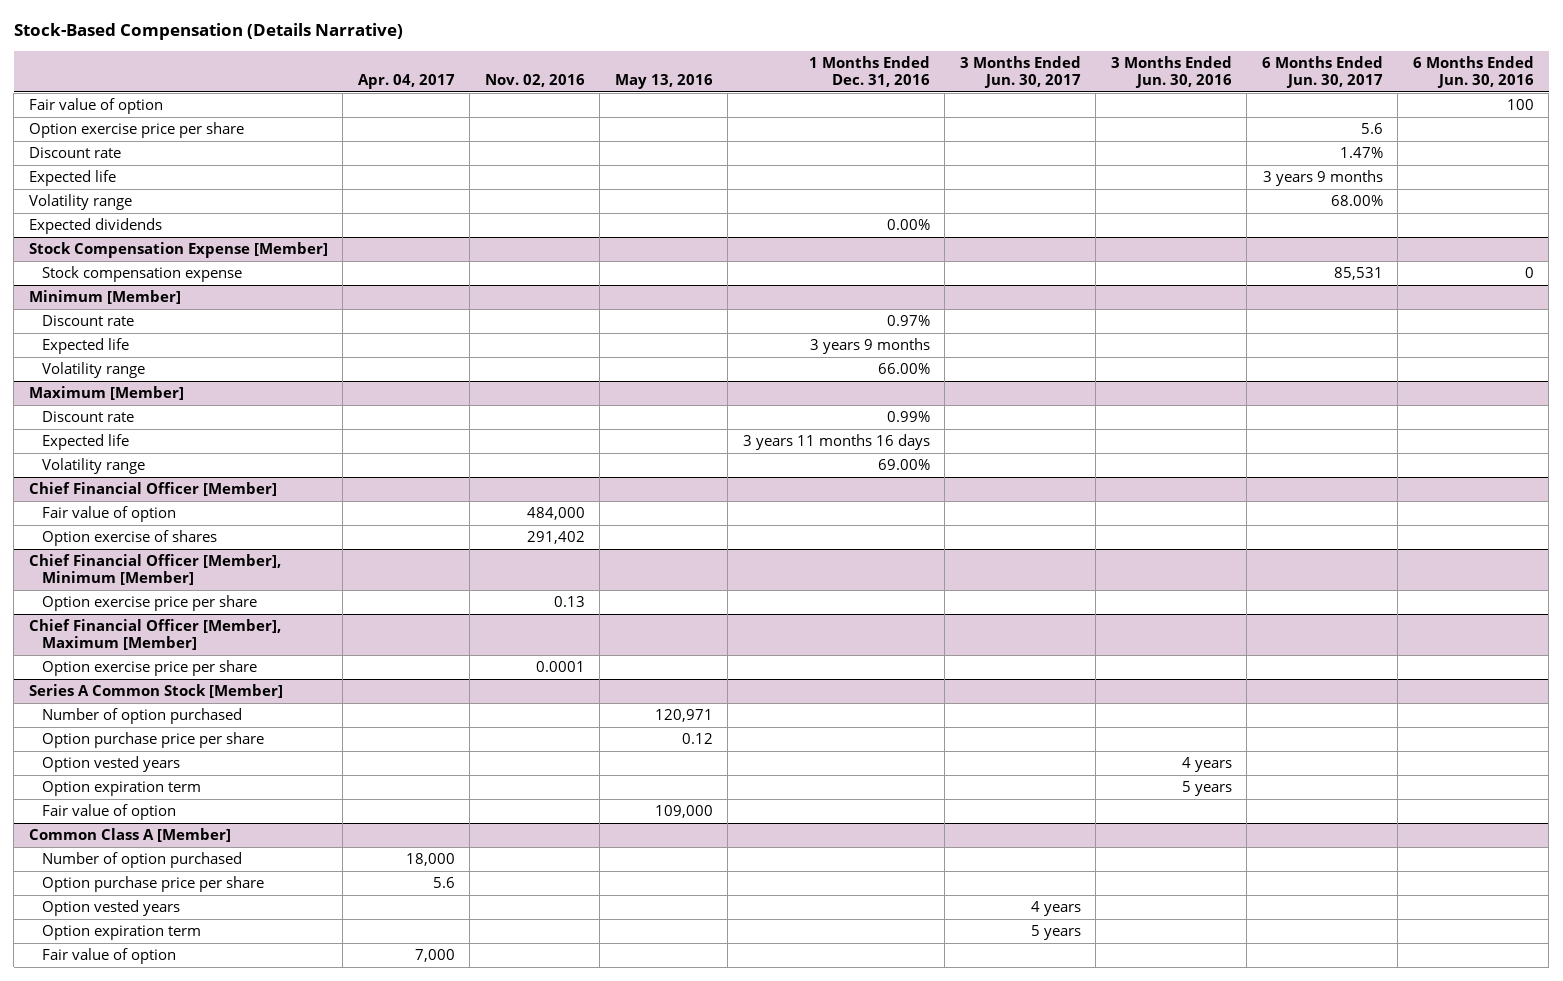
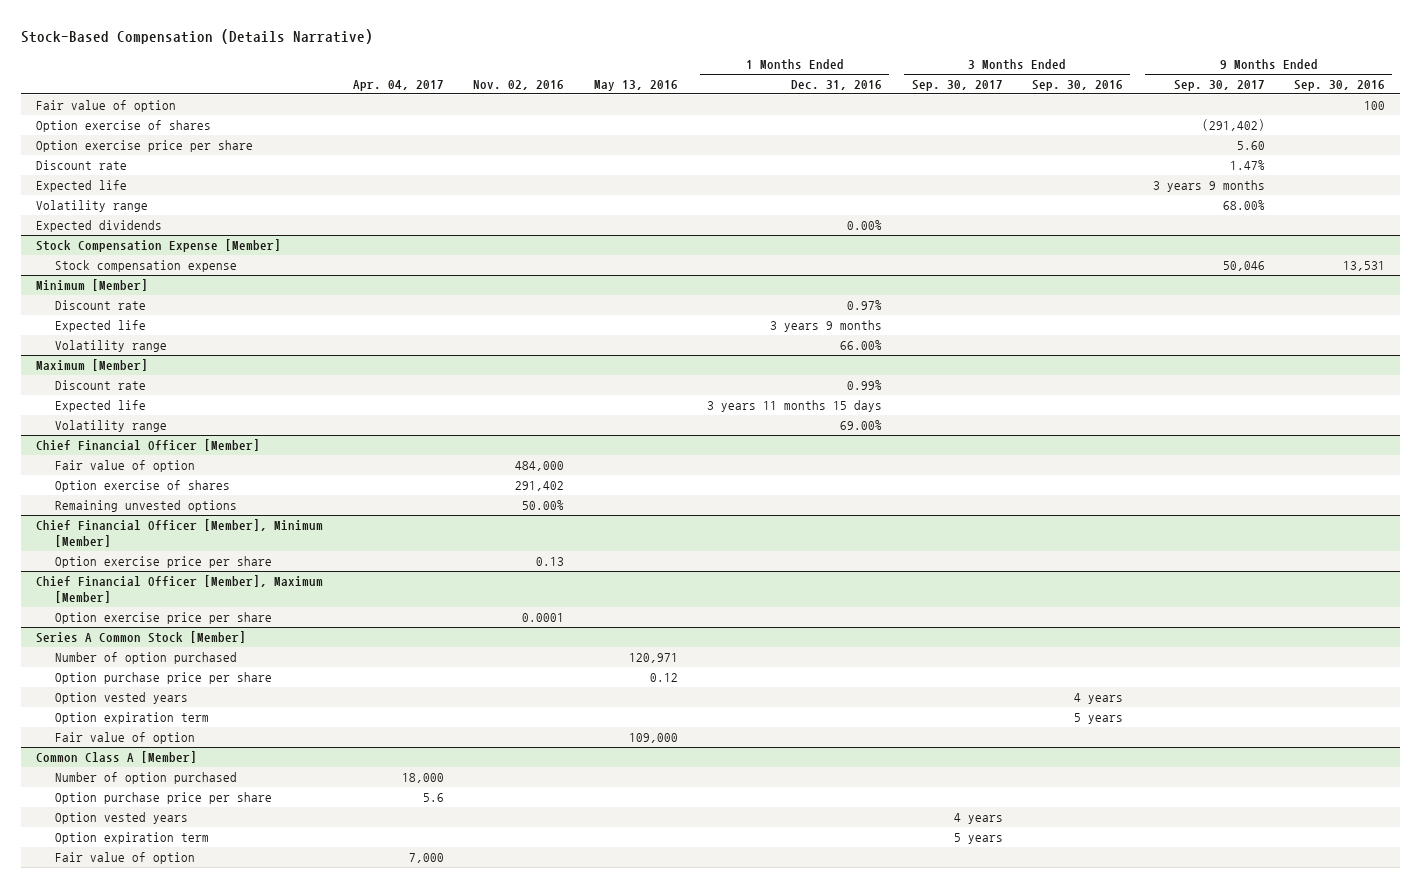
- | Apr. 04, 2017 | Nov. 02, 2016 | May 13, 2016 | 1 Months Ended Dec. 31, 2016 | 3 Months Ended Jun. 30, 2017 | 3 Months Ended Jun. 30, 2016 | 6 Months Ended Jun. 30, 2017 | 6 Months Ended Jun. 30, 2016
+ | Apr. 04, 2017 | Nov. 02, 2016 | May 13, 2016 | 1 Months Ended Dec. 31, 2016 | 3 Months Ended Sep. 30, 2017 | 3 Months Ended Sep. 30, 2016 | 9 Months Ended Sep. 30, 2017 | 9 Months Ended Sep. 30, 2016
+ Option exercise of shares | | | | | | | (291,402) |
@ Maximum [Member]
- Expected life | | | | 3 years 11 months 16 days | | | |
+ Expected life | | | | 3 years 11 months 15 days | | | |
@ Chief Financial Officer [Member]
+ Remaining unvested options | | 50.00% | | | | | |

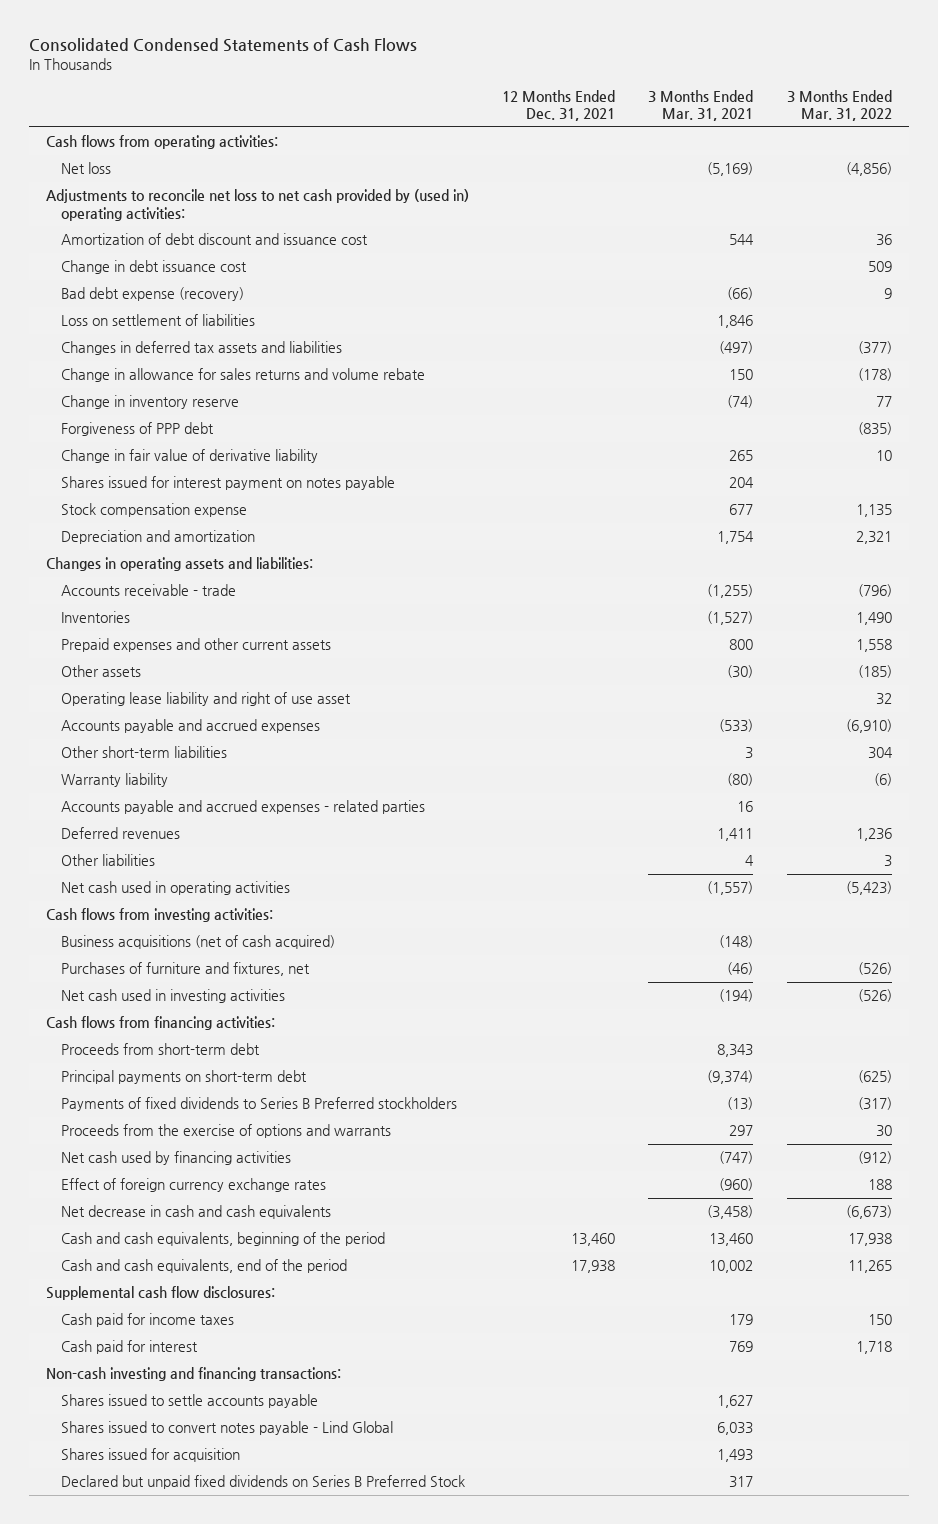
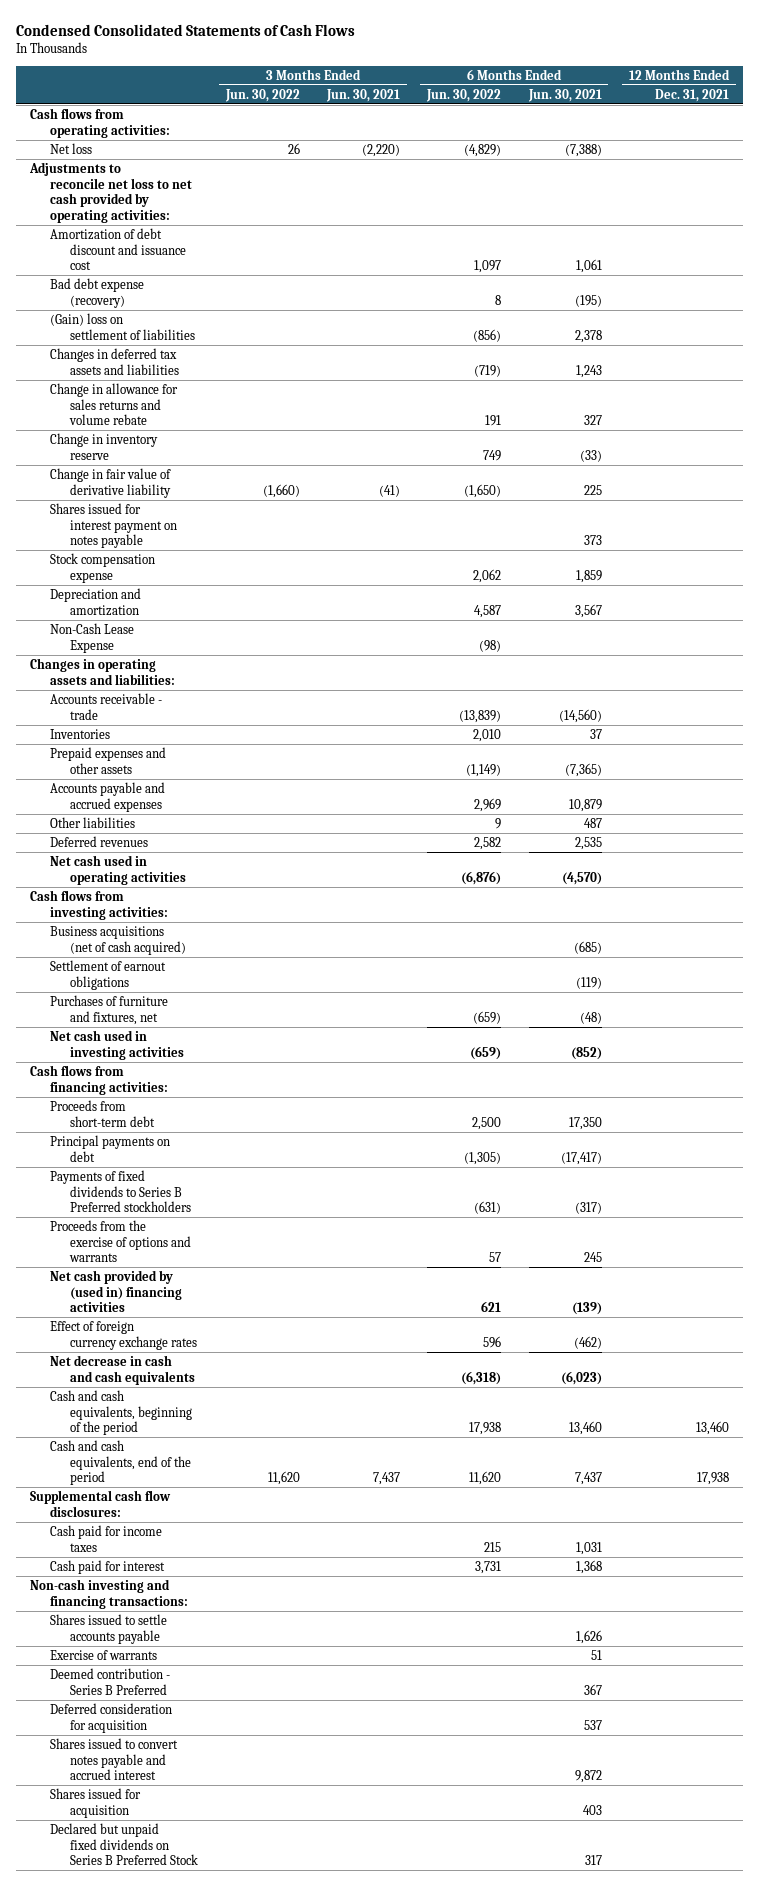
- Consolidated Condensed Statements of Cash Flows
+ Condensed Consolidated Statements of Cash Flows
- | 12 Months Ended Dec. 31, 2021 | 3 Months Ended Mar. 31, 2021 | 3 Months Ended Mar. 31, 2022
+ | 3 Months Ended Jun. 30, 2022 | 3 Months Ended Jun. 30, 2021 | 6 Months Ended Jun. 30, 2022 | 6 Months Ended Jun. 30, 2021 | 12 Months Ended Dec. 31, 2021
- Adjustments to reconcile net loss to net cash provided by (used in) operating activities:
+ Adjustments to reconcile net loss to net cash provided by operating activities:
- Change in debt issuance cost | | | 509
- Loss on settlement of liabilities | | 1,846 |
+ (Gain) loss on settlement of liabilities | | | (856) | 2,378 |
- Forgiveness of PPP debt | | | (835)
+ Non-Cash Lease Expense | | | (98) | |
- Prepaid expenses and other current assets | | 800 | 1,558
- Other assets | | (30) | (185)
- Operating lease liability and right of use asset | | | 32
+ Prepaid expenses and other assets | | | (1,149) | (7,365) |
- Other short-term liabilities | | 3 | 304
- Warranty liability | | (80) | (6)
- Accounts payable and accrued expenses - related parties | | 16 |
moved down: Deferred revenues | | | 2,582 | 2,535 |
+ Settlement of earnout obligations | | | | (119) |
- Principal payments on short-term debt | | (9,374) | (625)
+ Principal payments on debt | | | (1,305) | (17,417) |
- Net cash used by financing activities | | (747) | (912)
+ Net cash provided by (used in) financing activities | | | 621 | (139) |
- Shares issued to convert notes payable - Lind Global | | 6,033 |
+ Exercise of warrants | | | | 51 |
+ Deemed contribution - Series B Preferred | | | | 367 |
+ Deferred consideration for acquisition | | | | 537 |
+ Shares issued to convert notes payable and accrued interest | | | | 9,872 |

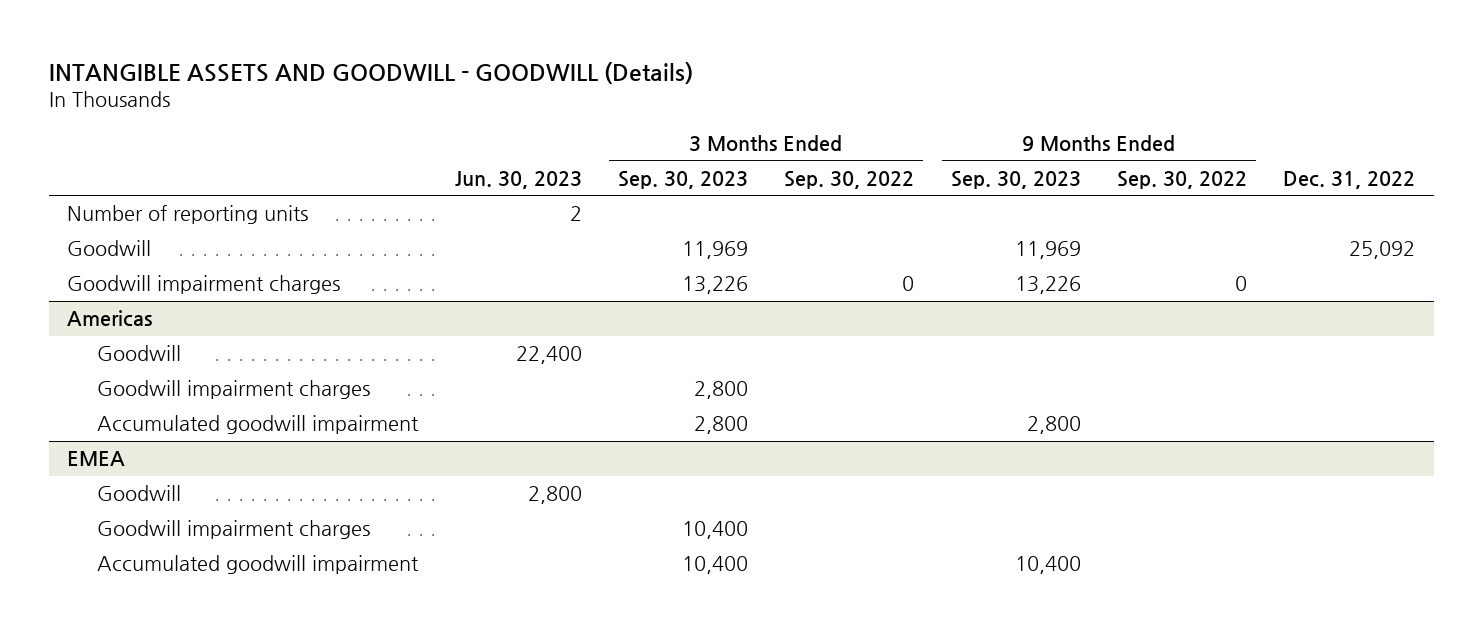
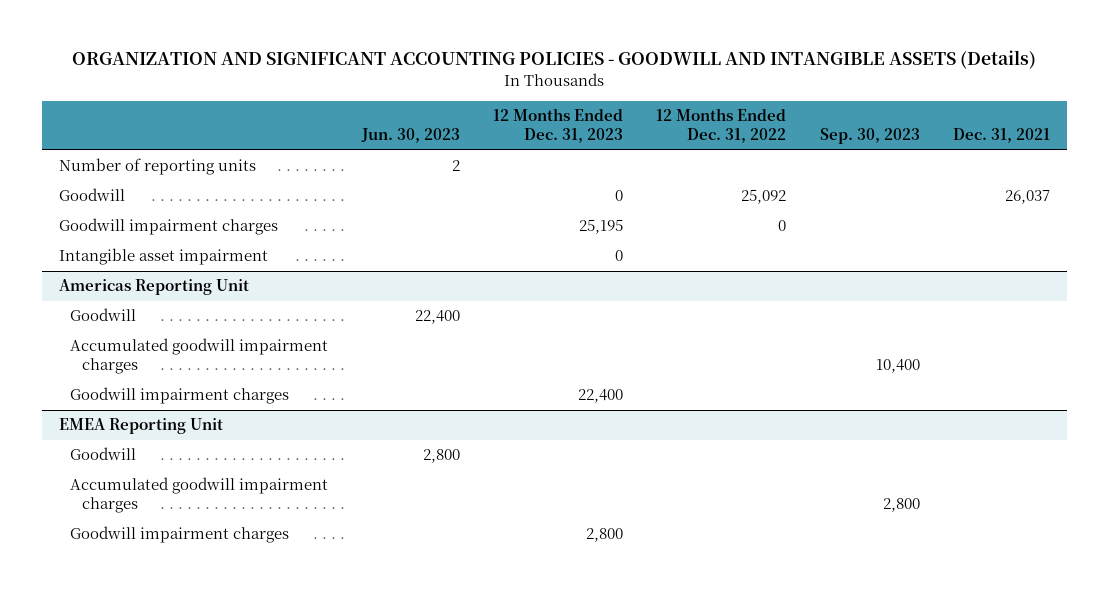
- INTANGIBLE ASSETS AND GOODWILL - GOODWILL (Details)
+ ORGANIZATION AND SIGNIFICANT ACCOUNTING POLICIES - GOODWILL AND INTANGIBLE ASSETS (Details)
- | Jun. 30, 2023 | 3 Months Ended Sep. 30, 2023 | 3 Months Ended Sep. 30, 2022 | 9 Months Ended Sep. 30, 2023 | 9 Months Ended Sep. 30, 2022 | Dec. 31, 2022
+ | Jun. 30, 2023 | 12 Months Ended Dec. 31, 2023 | 12 Months Ended Dec. 31, 2022 | Sep. 30, 2023 | Dec. 31, 2021
- Americas
+ Intangible asset impairment | | 0 | | |
+ Americas Reporting Unit
+ Accumulated goodwill impairment charges | | | | 10,400 |
- Accumulated goodwill impairment | | 2,800 | | 2,800 | |
- EMEA
+ EMEA Reporting Unit
+ Accumulated goodwill impairment charges | | | | 2,800 |
- Accumulated goodwill impairment | | 10,400 | | 10,400 | |

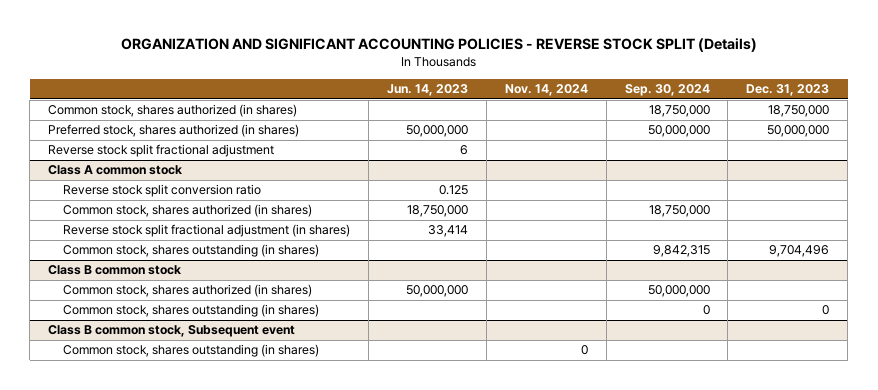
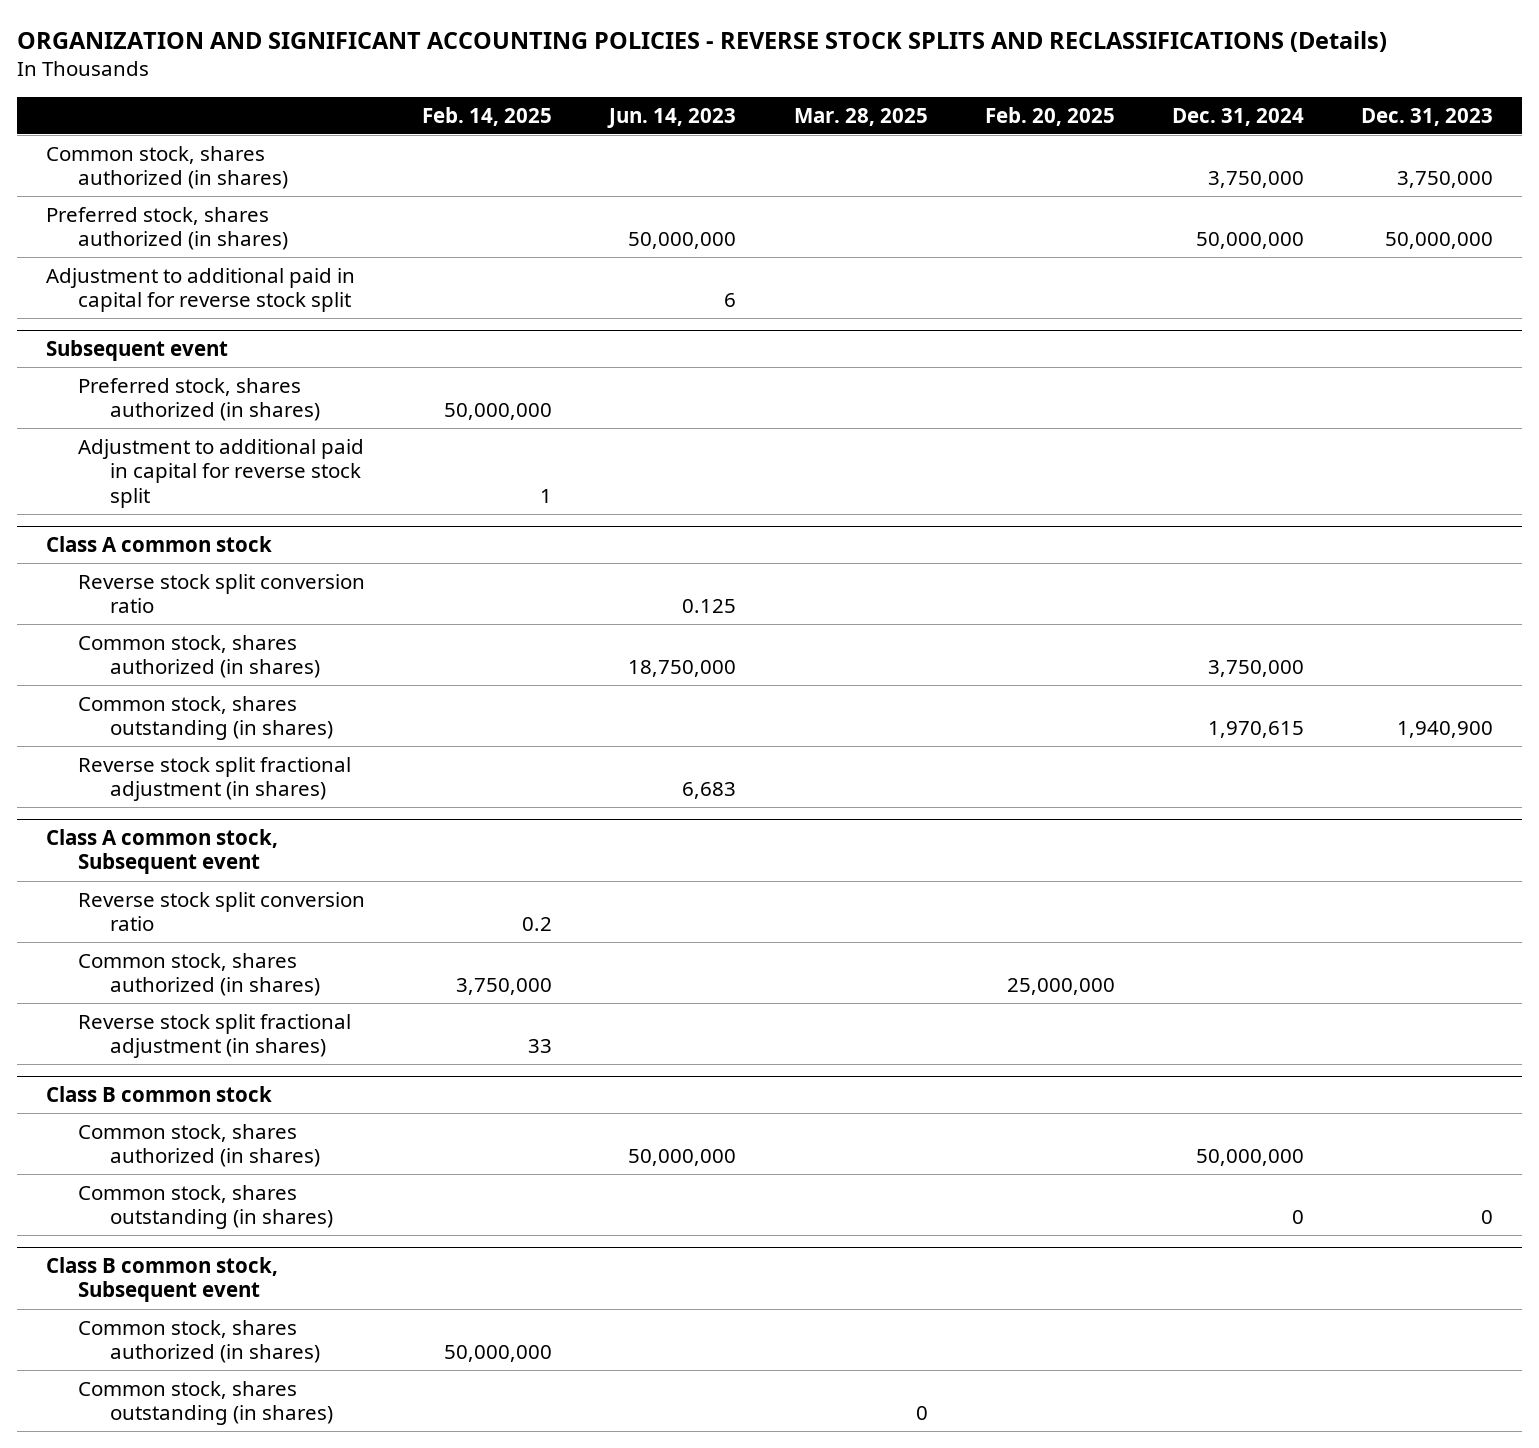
- ORGANIZATION AND SIGNIFICANT ACCOUNTING POLICIES - REVERSE STOCK SPLIT (Details)
+ ORGANIZATION AND SIGNIFICANT ACCOUNTING POLICIES - REVERSE STOCK SPLITS AND RECLASSIFICATIONS (Details)
- | Jun. 14, 2023 | Nov. 14, 2024 | Sep. 30, 2024 | Dec. 31, 2023
+ | Feb. 14, 2025 | Jun. 14, 2023 | Mar. 28, 2025 | Feb. 20, 2025 | Dec. 31, 2024 | Dec. 31, 2023
- Common stock, shares authorized (in shares) | | | 18,750,000 | 18,750,000
+ Common stock, shares authorized (in shares) | | | | | 3,750,000 | 3,750,000
- Reverse stock split fractional adjustment | 6 | | |
+ Adjustment to additional paid in capital for reverse stock split | | 6 | | | |
+ Subsequent event
+ Preferred stock, shares authorized (in shares) | 50,000,000 | | | | |
+ Adjustment to additional paid in capital for reverse stock split | 1 | | | | |
@ Class A common stock
- Reverse stock split fractional adjustment (in shares) | 33,414 | | |
- Common stock, shares outstanding (in shares) | | | 9,842,315 | 9,704,496
+ Common stock, shares outstanding (in shares) | | | | | 1,970,615 | 1,940,900
+ Reverse stock split fractional adjustment (in shares) | | 6,683 | | | |
+ Class A common stock, Subsequent event
+ Reverse stock split conversion ratio | 0.2 | | | | |
+ Common stock, shares authorized (in shares) | 3,750,000 | | | 25,000,000 | |
+ Reverse stock split fractional adjustment (in shares) | 33 | | | | |
@ Class B common stock, Subsequent event
+ Common stock, shares authorized (in shares) | 50,000,000 | | | | |

